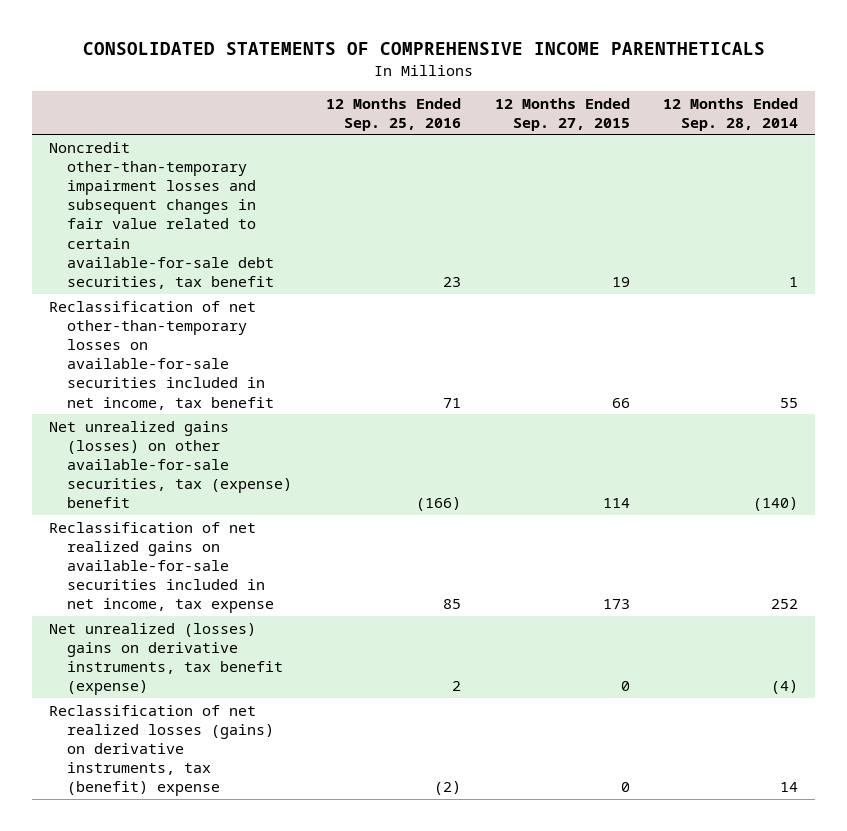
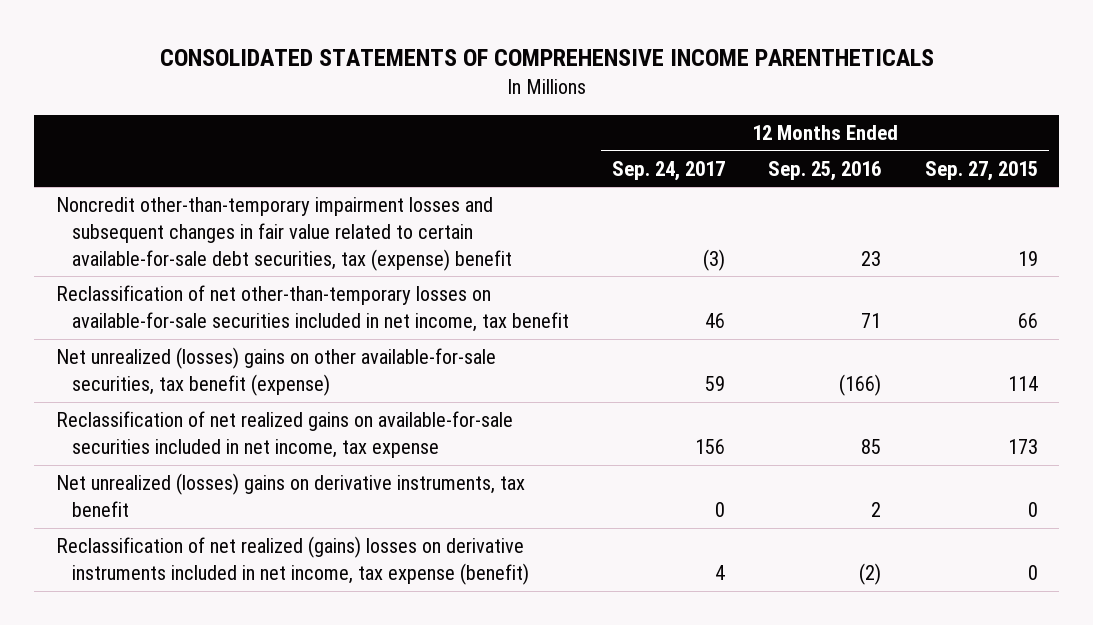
- | 12 Months Ended Sep. 25, 2016 | 12 Months Ended Sep. 27, 2015 | 12 Months Ended Sep. 28, 2014
+ | 12 Months Ended Sep. 24, 2017 | 12 Months Ended Sep. 25, 2016 | 12 Months Ended Sep. 27, 2015
- Noncredit other-than-temporary impairment losses and subsequent changes in fair value related to certain available-for-sale debt securities, tax benefit | 23 | 19 | 1
+ Noncredit other-than-temporary impairment losses and subsequent changes in fair value related to certain available-for-sale debt securities, tax (expense) benefit | (3) | 23 | 19
- Net unrealized gains (losses) on other available-for-sale securities, tax (expense) benefit | (166) | 114 | (140)
+ Net unrealized (losses) gains on other available-for-sale securities, tax benefit (expense) | 59 | (166) | 114
- Net unrealized (losses) gains on derivative instruments, tax benefit (expense) | 2 | 0 | (4)
- Reclassification of net realized losses (gains) on derivative instruments, tax (benefit) expense | (2) | 0 | 14
+ Net unrealized (losses) gains on derivative instruments, tax benefit | 0 | 2 | 0
+ Reclassification of net realized (gains) losses on derivative instruments included in net income, tax expense (benefit) | 4 | (2) | 0

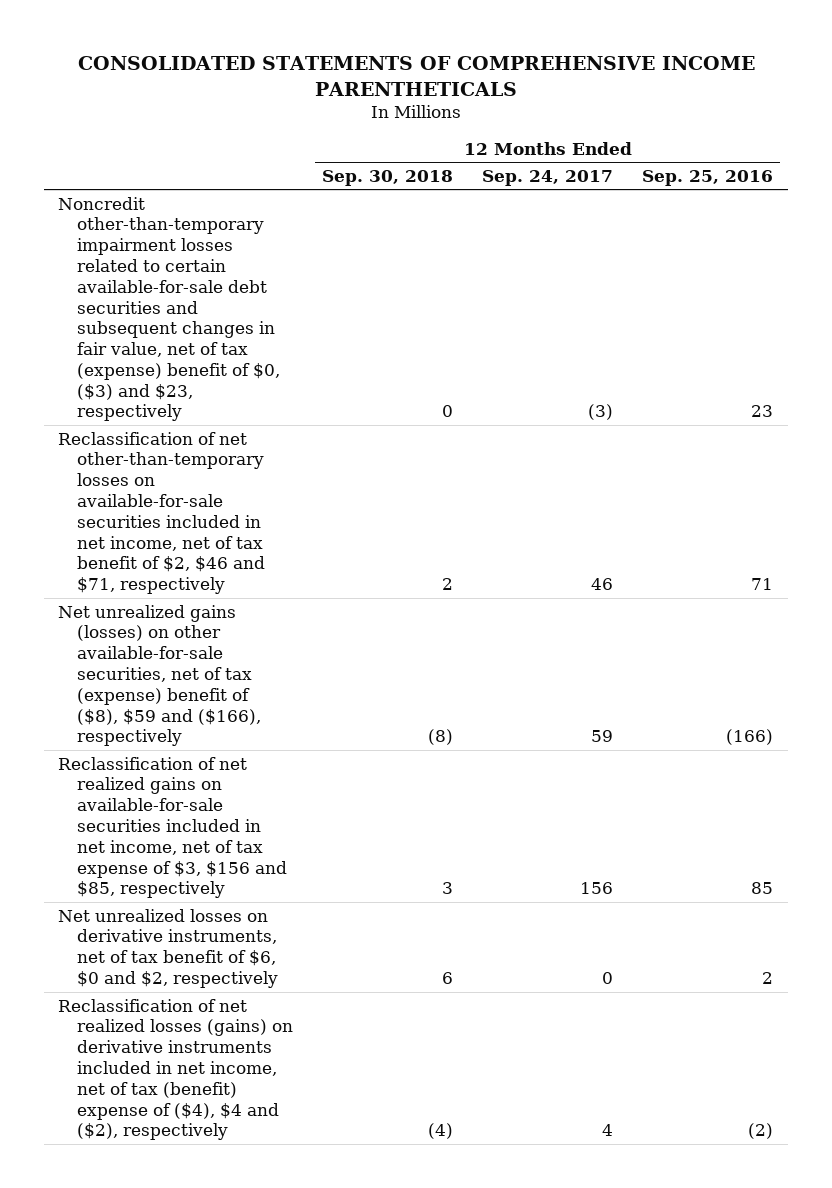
- | 12 Months Ended Sep. 24, 2017 | 12 Months Ended Sep. 25, 2016 | 12 Months Ended Sep. 27, 2015
+ | 12 Months Ended Sep. 30, 2018 | 12 Months Ended Sep. 24, 2017 | 12 Months Ended Sep. 25, 2016
- Noncredit other-than-temporary impairment losses and subsequent changes in fair value related to certain available-for-sale debt securities, tax (expense) benefit | (3) | 23 | 19
- Reclassification of net other-than-temporary losses on available-for-sale securities included in net income, tax benefit | 46 | 71 | 66
- Net unrealized (losses) gains on other available-for-sale securities, tax benefit (expense) | 59 | (166) | 114
- Reclassification of net realized gains on available-for-sale securities included in net income, tax expense | 156 | 85 | 173
- Net unrealized (losses) gains on derivative instruments, tax benefit | 0 | 2 | 0
- Reclassification of net realized (gains) losses on derivative instruments included in net income, tax expense (benefit) | 4 | (2) | 0
+ Noncredit other-than-temporary impairment losses related to certain available-for-sale debt securities and subsequent changes in fair value, net of tax (expense) benefit of $0, ($3) and $23, respectively | 0 | (3) | 23
+ Reclassification of net other-than-temporary losses on available-for-sale securities included in net income, net of tax benefit of $2, $46 and $71, respectively | 2 | 46 | 71
+ Net unrealized gains (losses) on other available-for-sale securities, net of tax (expense) benefit of ($8), $59 and ($166), respectively | (8) | 59 | (166)
+ Reclassification of net realized gains on available-for-sale securities included in net income, net of tax expense of $3, $156 and $85, respectively | 3 | 156 | 85
+ Net unrealized losses on derivative instruments, net of tax benefit of $6, $0 and $2, respectively | 6 | 0 | 2
+ Reclassification of net realized losses (gains) on derivative instruments included in net income, net of tax (benefit) expense of ($4), $4 and ($2), respectively | (4) | 4 | (2)

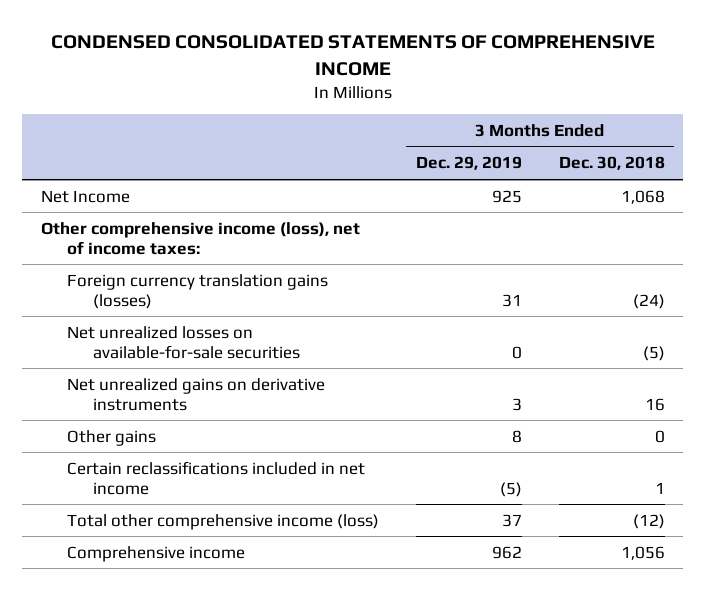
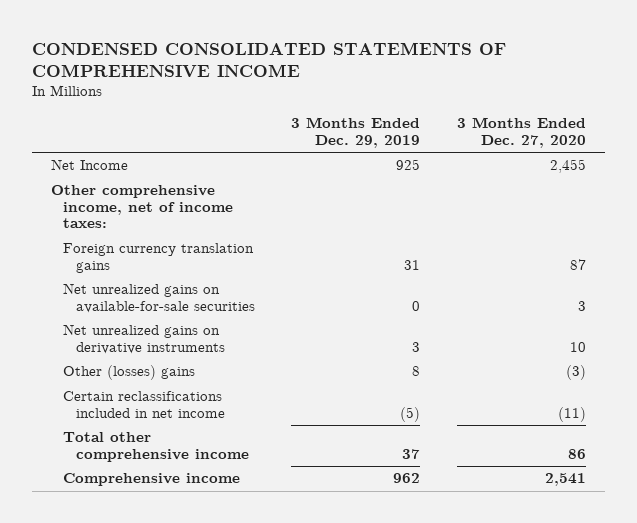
- | 3 Months Ended Dec. 29, 2019 | 3 Months Ended Dec. 30, 2018
+ | 3 Months Ended Dec. 29, 2019 | 3 Months Ended Dec. 27, 2020
- Other comprehensive income (loss), net of income taxes:
- Foreign currency translation gains (losses) | 31 | (24)
- Net unrealized losses on available-for-sale securities | 0 | (5)
+ Other comprehensive income, net of income taxes:
+ Foreign currency translation gains | 31 | 87
+ Net unrealized gains on available-for-sale securities | 0 | 3
- Other gains | 8 | 0
+ Other (losses) gains | 8 | (3)
- Total other comprehensive income (loss) | 37 | (12)
+ Total other comprehensive income | 37 | 86

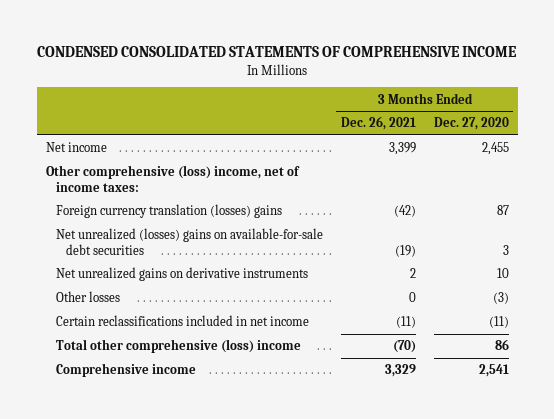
- | 3 Months Ended Dec. 29, 2019 | 3 Months Ended Dec. 27, 2020
+ | 3 Months Ended Dec. 26, 2021 | 3 Months Ended Dec. 27, 2020
- Net Income | 925 | 2,455
- Other comprehensive income, net of income taxes:
- Foreign currency translation gains | 31 | 87
- Net unrealized gains on available-for-sale securities | 0 | 3
+ Net income | 3,399 | 2,455
+ Other comprehensive (loss) income, net of income taxes:
+ Foreign currency translation (losses) gains | (42) | 87
+ Net unrealized (losses) gains on available-for-sale debt securities | (19) | 3
- Other (losses) gains | 8 | (3)
+ Other losses | 0 | (3)
- Total other comprehensive income | 37 | 86
+ Total other comprehensive (loss) income | (70) | 86

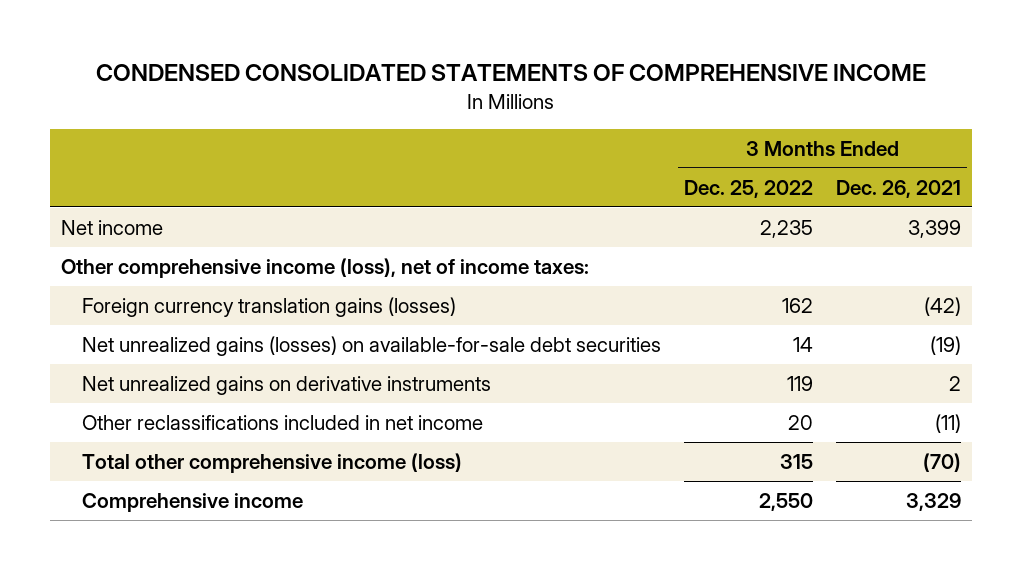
- | 3 Months Ended Dec. 26, 2021 | 3 Months Ended Dec. 27, 2020
+ | 3 Months Ended Dec. 25, 2022 | 3 Months Ended Dec. 26, 2021
- Other comprehensive (loss) income, net of income taxes:
- Foreign currency translation (losses) gains | (42) | 87
- Net unrealized (losses) gains on available-for-sale debt securities | (19) | 3
+ Other comprehensive income (loss), net of income taxes:
+ Foreign currency translation gains (losses) | 162 | (42)
+ Net unrealized gains (losses) on available-for-sale debt securities | 14 | (19)
- Other losses | 0 | (3)
- Certain reclassifications included in net income | (11) | (11)
- Total other comprehensive (loss) income | (70) | 86
+ Other reclassifications included in net income | 20 | (11)
+ Total other comprehensive income (loss) | 315 | (70)

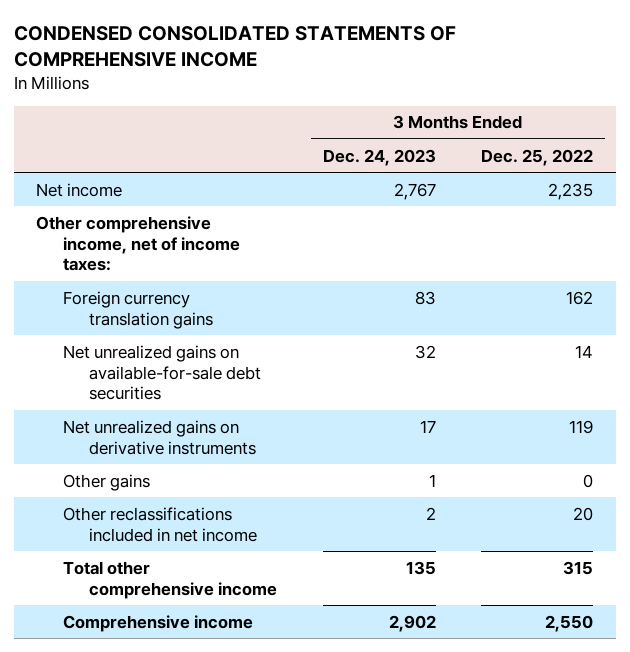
- | 3 Months Ended Dec. 25, 2022 | 3 Months Ended Dec. 26, 2021
+ | 3 Months Ended Dec. 24, 2023 | 3 Months Ended Dec. 25, 2022
- Other comprehensive income (loss), net of income taxes:
- Foreign currency translation gains (losses) | 162 | (42)
- Net unrealized gains (losses) on available-for-sale debt securities | 14 | (19)
+ Other comprehensive income, net of income taxes:
+ Foreign currency translation gains | 83 | 162
+ Net unrealized gains on available-for-sale debt securities | 32 | 14
+ Other gains | 1 | 0
- Total other comprehensive income (loss) | 315 | (70)
+ Total other comprehensive income | 135 | 315

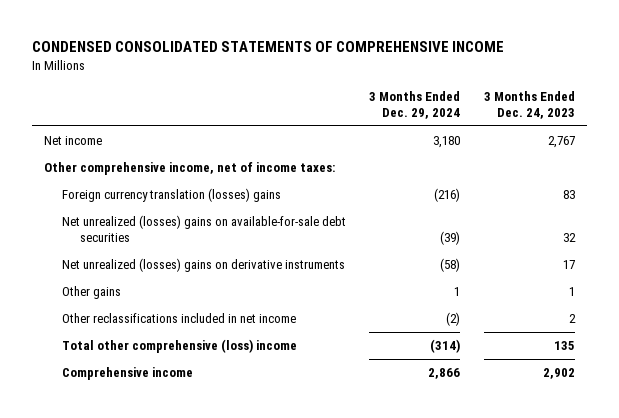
- | 3 Months Ended Dec. 24, 2023 | 3 Months Ended Dec. 25, 2022
+ | 3 Months Ended Dec. 29, 2024 | 3 Months Ended Dec. 24, 2023
- Foreign currency translation gains | 83 | 162
- Net unrealized gains on available-for-sale debt securities | 32 | 14
- Net unrealized gains on derivative instruments | 17 | 119
+ Foreign currency translation (losses) gains | (216) | 83
+ Net unrealized (losses) gains on available-for-sale debt securities | (39) | 32
+ Net unrealized (losses) gains on derivative instruments | (58) | 17
- Total other comprehensive income | 135 | 315
+ Total other comprehensive (loss) income | (314) | 135

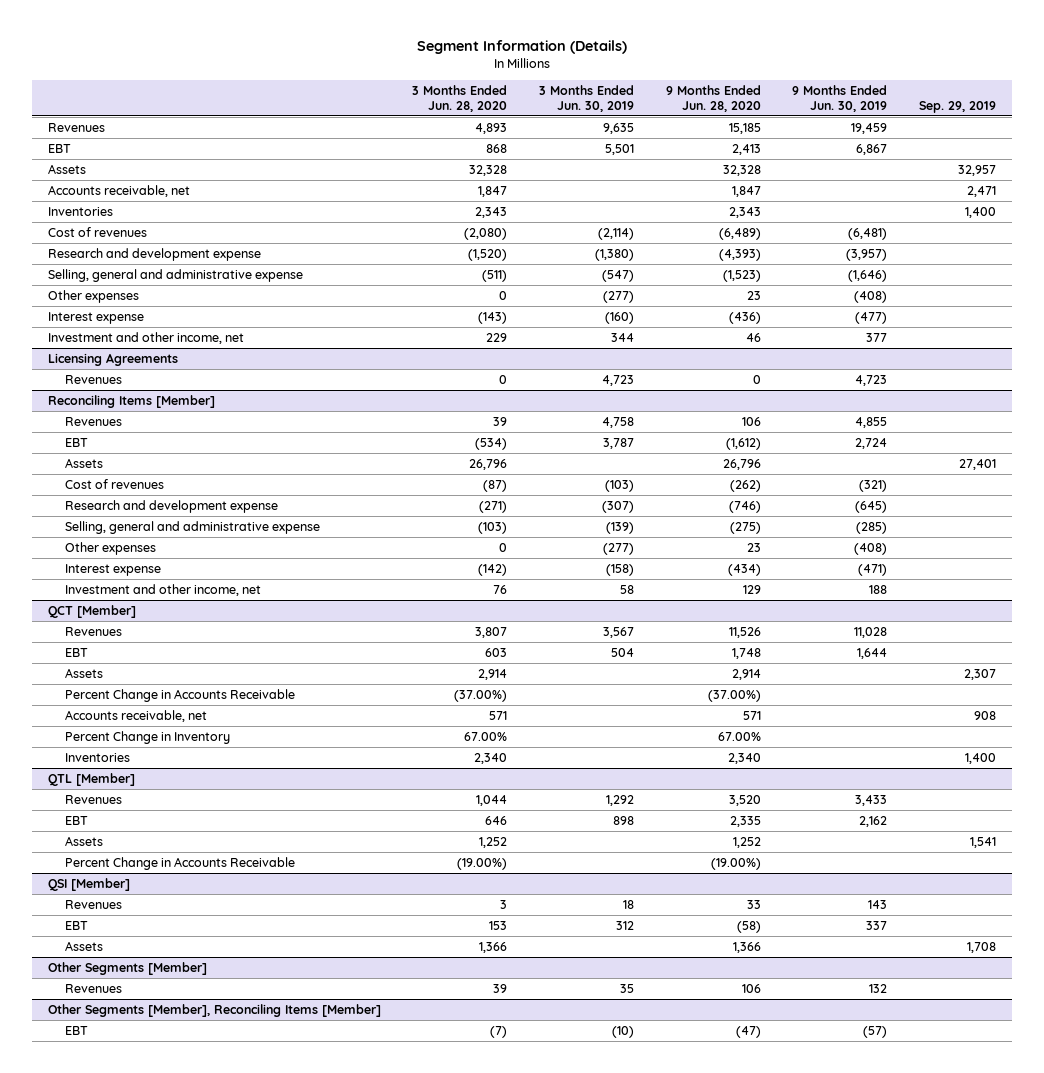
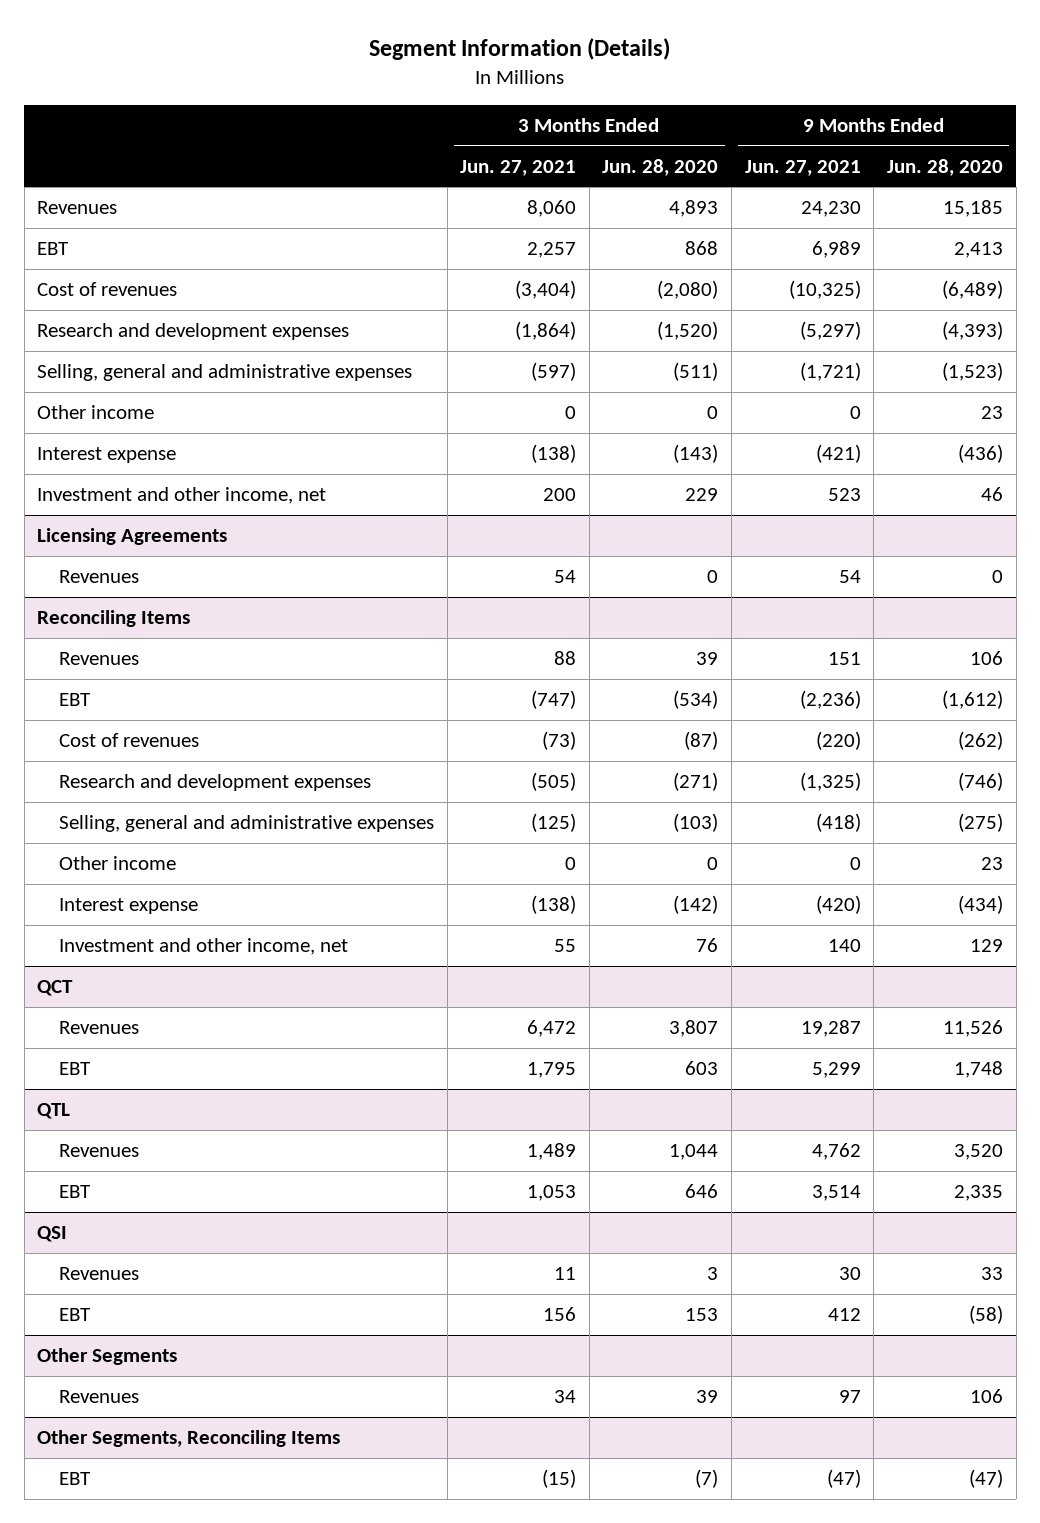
- | 3 Months Ended Jun. 28, 2020 | 3 Months Ended Jun. 30, 2019 | 9 Months Ended Jun. 28, 2020 | 9 Months Ended Jun. 30, 2019 | Sep. 29, 2019
+ | 3 Months Ended Jun. 27, 2021 | 3 Months Ended Jun. 28, 2020 | 9 Months Ended Jun. 27, 2021 | 9 Months Ended Jun. 28, 2020
- Assets | 32,328 | | 32,328 | | 32,957
- Accounts receivable, net | 1,847 | | 1,847 | | 2,471
- Inventories | 2,343 | | 2,343 | | 1,400
- Research and development expense | (1,520) | (1,380) | (4,393) | (3,957) |
- Selling, general and administrative expense | (511) | (547) | (1,523) | (1,646) |
- Other expenses | 0 | (277) | 23 | (408) |
+ Research and development expenses | (1,864) | (1,520) | (5,297) | (4,393)
+ Selling, general and administrative expenses | (597) | (511) | (1,721) | (1,523)
+ Other income | 0 | 0 | 0 | 23
- Reconciling Items [Member]
+ Reconciling Items
- Assets | 26,796 | | 26,796 | | 27,401
- Research and development expense | (271) | (307) | (746) | (645) |
- Selling, general and administrative expense | (103) | (139) | (275) | (285) |
- Other expenses | 0 | (277) | 23 | (408) |
+ Research and development expenses | (505) | (271) | (1,325) | (746)
+ Selling, general and administrative expenses | (125) | (103) | (418) | (275)
+ Other income | 0 | 0 | 0 | 23
- QCT [Member]
+ QCT
- Assets | 2,914 | | 2,914 | | 2,307
- Percent Change in Accounts Receivable | (37.00%) | | (37.00%) | |
- Accounts receivable, net | 571 | | 571 | | 908
- Percent Change in Inventory | 67.00% | | 67.00% | |
- Inventories | 2,340 | | 2,340 | | 1,400
- QTL [Member]
+ QTL
- Assets | 1,252 | | 1,252 | | 1,541
- Percent Change in Accounts Receivable | (19.00%) | | (19.00%) | |
- QSI [Member]
+ QSI
- Assets | 1,366 | | 1,366 | | 1,708
- Other Segments [Member]
+ Other Segments
- Other Segments [Member], Reconciling Items [Member]
+ Other Segments, Reconciling Items

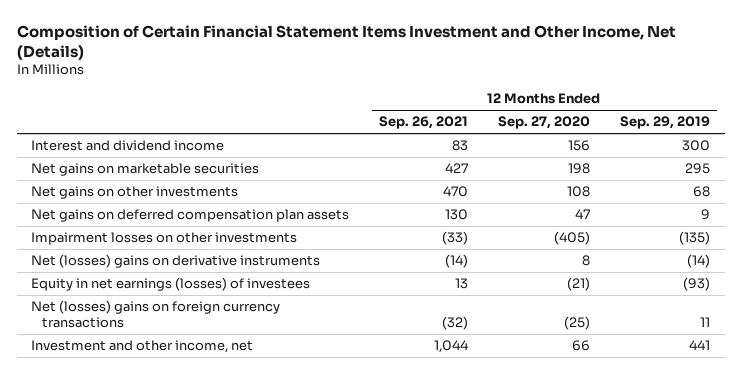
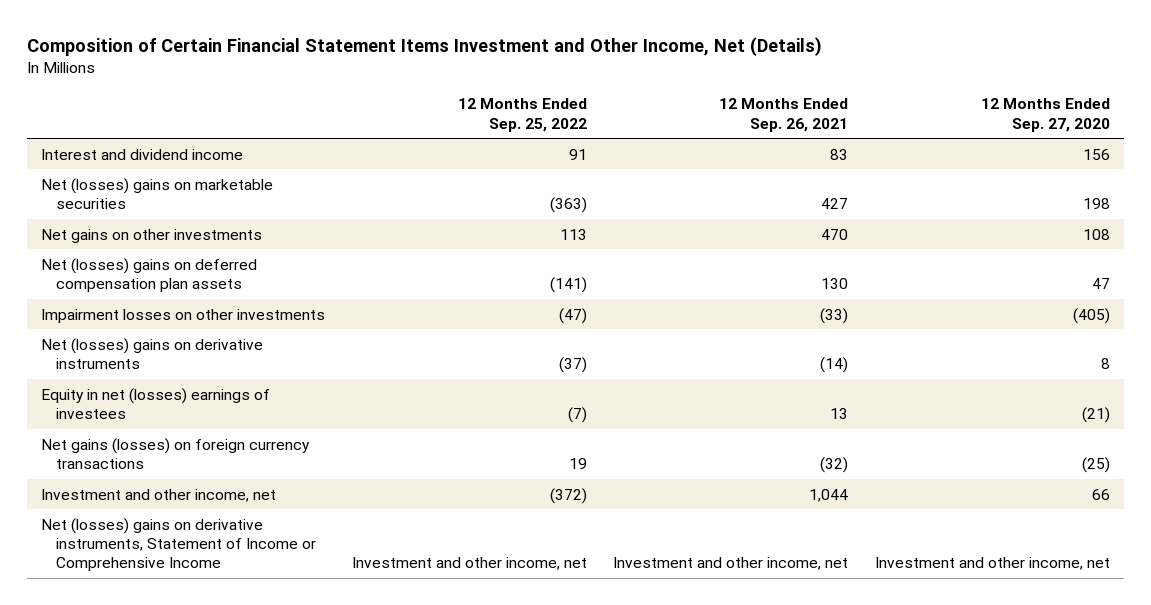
- | 12 Months Ended Sep. 26, 2021 | 12 Months Ended Sep. 27, 2020 | 12 Months Ended Sep. 29, 2019
+ | 12 Months Ended Sep. 25, 2022 | 12 Months Ended Sep. 26, 2021 | 12 Months Ended Sep. 27, 2020
- Net gains on marketable securities | 427 | 198 | 295
+ Net (losses) gains on marketable securities | (363) | 427 | 198
- Net gains on deferred compensation plan assets | 130 | 47 | 9
+ Net (losses) gains on deferred compensation plan assets | (141) | 130 | 47
- Equity in net earnings (losses) of investees | 13 | (21) | (93)
- Net (losses) gains on foreign currency transactions | (32) | (25) | 11
+ Equity in net (losses) earnings of investees | (7) | 13 | (21)
+ Net gains (losses) on foreign currency transactions | 19 | (32) | (25)
+ Net (losses) gains on derivative instruments, Statement of Income or Comprehensive Income | Investment and other income, net | Investment and other income, net | Investment and other income, net

